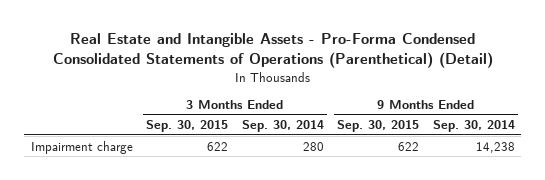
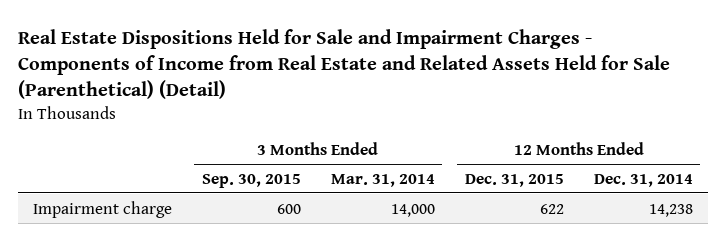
- Real Estate and Intangible Assets - Pro-Forma Condensed Consolidated Statements of Operations (Parenthetical) (Detail)
+ Real Estate Dispositions Held for Sale and Impairment Charges - Components of Income from Real Estate and Related Assets Held for Sale (Parenthetical) (Detail)
- | 3 Months Ended Sep. 30, 2015 | 3 Months Ended Sep. 30, 2014 | 9 Months Ended Sep. 30, 2015 | 9 Months Ended Sep. 30, 2014
+ | 3 Months Ended Sep. 30, 2015 | 3 Months Ended Mar. 31, 2014 | 12 Months Ended Dec. 31, 2015 | 12 Months Ended Dec. 31, 2014
- Impairment charge | 622 | 280 | 622 | 14,238
+ Impairment charge | 600 | 14,000 | 622 | 14,238

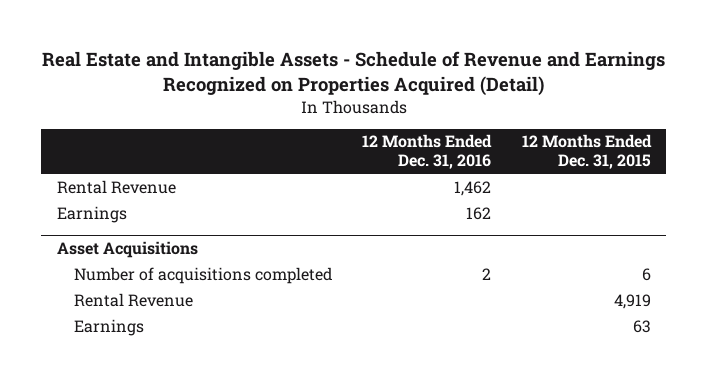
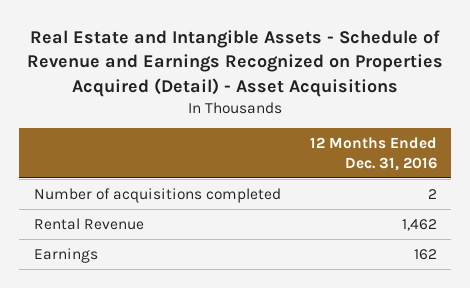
- Real Estate and Intangible Assets - Schedule of Revenue and Earnings Recognized on Properties Acquired (Detail)
+ Real Estate and Intangible Assets - Schedule of Revenue and Earnings Recognized on Properties Acquired (Detail) - Asset Acquisitions
- | 12 Months Ended Dec. 31, 2016 | 12 Months Ended Dec. 31, 2015
+ | 12 Months Ended Dec. 31, 2016
+ Number of acquisitions completed | 2
- Asset Acquisitions
- Number of acquisitions completed | 2 | 6
- Rental Revenue | | 4,919
- Earnings | | 63

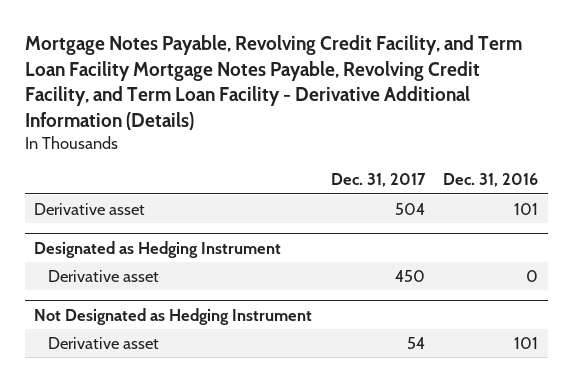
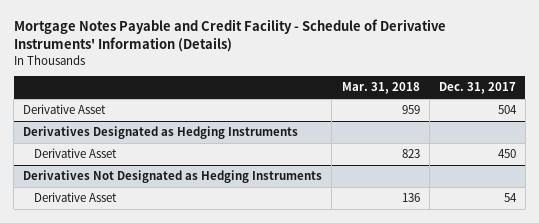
- Mortgage Notes Payable, Revolving Credit Facility, and Term Loan Facility Mortgage Notes Payable, Revolving Credit Facility, and Term Loan Facility - Derivative Additional Information (Details)
+ Mortgage Notes Payable and Credit Facility - Schedule of Derivative Instruments' Information (Details)
- | Dec. 31, 2017 | Dec. 31, 2016
+ | Mar. 31, 2018 | Dec. 31, 2017
- Derivative asset | 504 | 101
- Designated as Hedging Instrument
- Derivative asset | 450 | 0
- Not Designated as Hedging Instrument
- Derivative asset | 54 | 101
+ Derivative Asset | 959 | 504
+ Derivatives Designated as Hedging Instruments
+ Derivative Asset | 823 | 450
+ Derivatives Not Designated as Hedging Instruments
+ Derivative Asset | 136 | 54

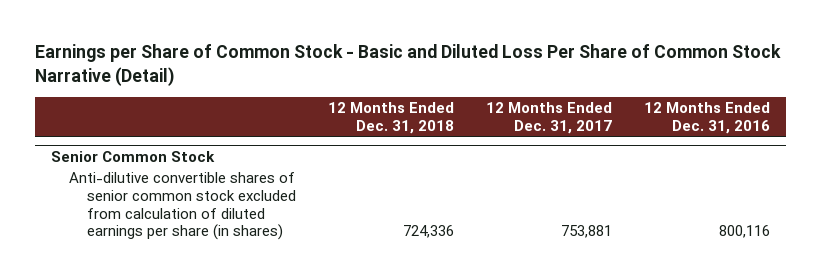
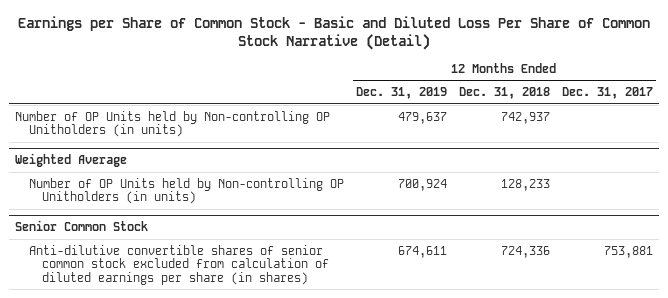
- | 12 Months Ended Dec. 31, 2018 | 12 Months Ended Dec. 31, 2017 | 12 Months Ended Dec. 31, 2016
+ | 12 Months Ended Dec. 31, 2019 | 12 Months Ended Dec. 31, 2018 | 12 Months Ended Dec. 31, 2017
+ Number of OP Units held by Non-controlling OP Unitholders (in units) | 479,637 | 742,937 |
+ Weighted Average
+ Number of OP Units held by Non-controlling OP Unitholders (in units) | 700,924 | 128,233 |

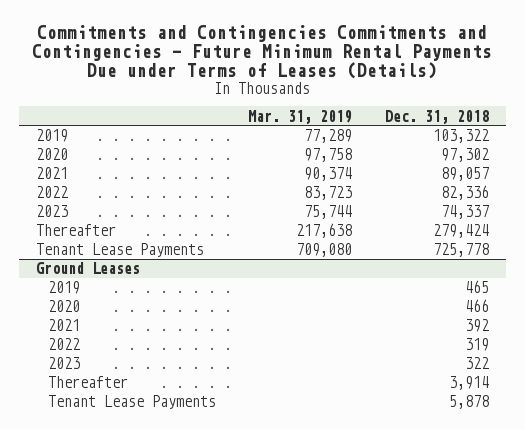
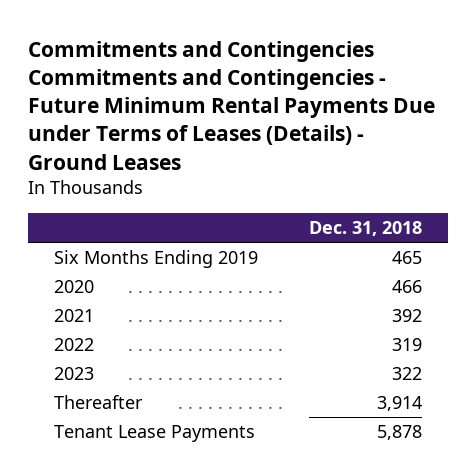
- Commitments and Contingencies Commitments and Contingencies - Future Minimum Rental Payments Due under Terms of Leases (Details)
+ Commitments and Contingencies Commitments and Contingencies - Future Minimum Rental Payments Due under Terms of Leases (Details) - Ground Leases
- | Mar. 31, 2019 | Dec. 31, 2018
+ | Dec. 31, 2018
- 2019 | 77,289 | 103,322
- 2020 | 97,758 | 97,302
- 2021 | 90,374 | 89,057
- 2022 | 83,723 | 82,336
- 2023 | 75,744 | 74,337
- Thereafter | 217,638 | 279,424
- Tenant Lease Payments | 709,080 | 725,778
- Ground Leases
- 2019 | | 465
+ Six Months Ending 2019 | 465

